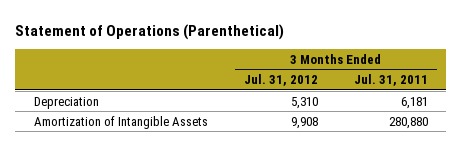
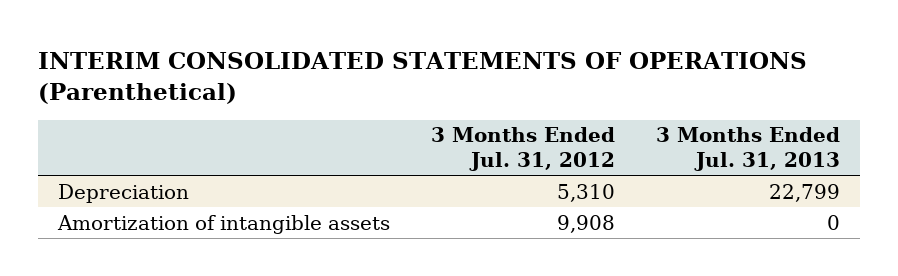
- Statement of Operations (Parenthetical)
+ INTERIM CONSOLIDATED STATEMENTS OF OPERATIONS (Parenthetical)
- | 3 Months Ended Jul. 31, 2012 | 3 Months Ended Jul. 31, 2011
+ | 3 Months Ended Jul. 31, 2012 | 3 Months Ended Jul. 31, 2013
- Amortization of Intangible Assets | 9,908 | 280,880
+ Amortization of intangible assets | 9,908 | 0

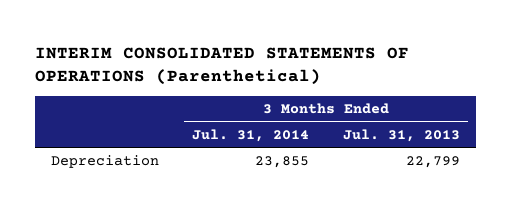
- | 3 Months Ended Jul. 31, 2012 | 3 Months Ended Jul. 31, 2013
+ | 3 Months Ended Jul. 31, 2014 | 3 Months Ended Jul. 31, 2013
- Amortization of intangible assets | 9,908 | 0

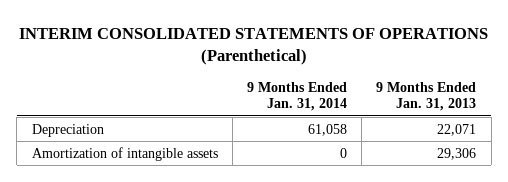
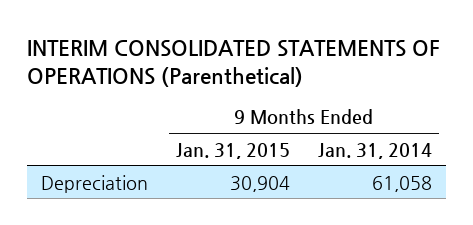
- | 9 Months Ended Jan. 31, 2014 | 9 Months Ended Jan. 31, 2013
+ | 9 Months Ended Jan. 31, 2015 | 9 Months Ended Jan. 31, 2014
- Amortization of intangible assets | 0 | 29,306

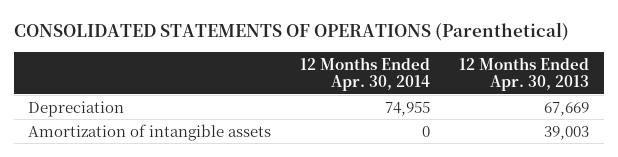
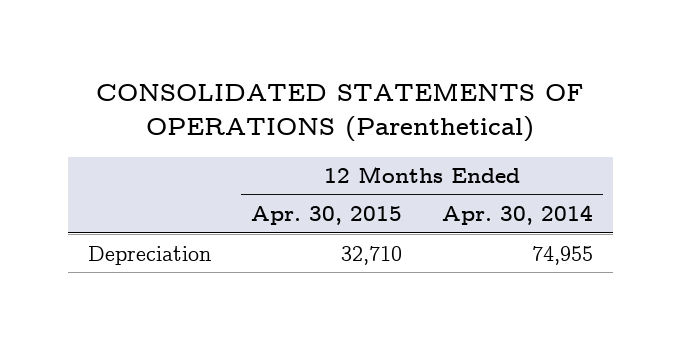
- | 12 Months Ended Apr. 30, 2014 | 12 Months Ended Apr. 30, 2013
+ | 12 Months Ended Apr. 30, 2015 | 12 Months Ended Apr. 30, 2014
- Amortization of intangible assets | 0 | 39,003

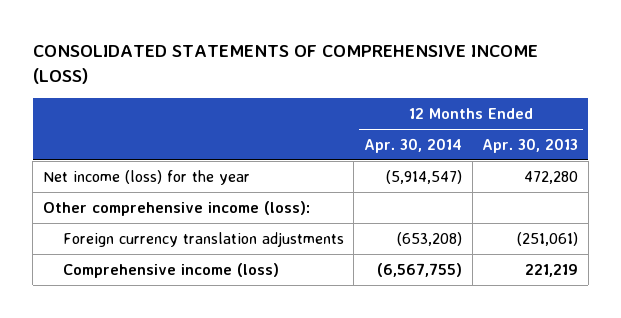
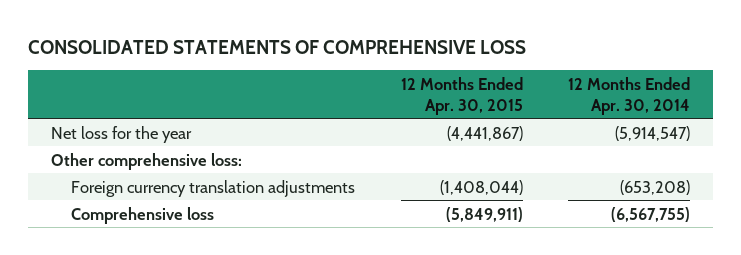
- CONSOLIDATED STATEMENTS OF COMPREHENSIVE INCOME (LOSS)
+ CONSOLIDATED STATEMENTS OF COMPREHENSIVE LOSS
- | 12 Months Ended Apr. 30, 2014 | 12 Months Ended Apr. 30, 2013
+ | 12 Months Ended Apr. 30, 2015 | 12 Months Ended Apr. 30, 2014
- Net income (loss) for the year | (5,914,547) | 472,280
- Other comprehensive income (loss):
+ Net loss for the year | (4,441,867) | (5,914,547)
+ Other comprehensive loss:
- Comprehensive income (loss) | (6,567,755) | 221,219
+ Comprehensive loss | (5,849,911) | (6,567,755)

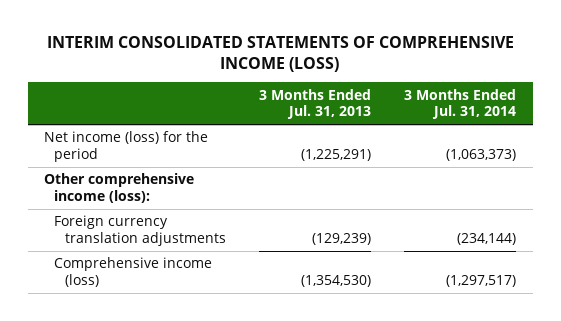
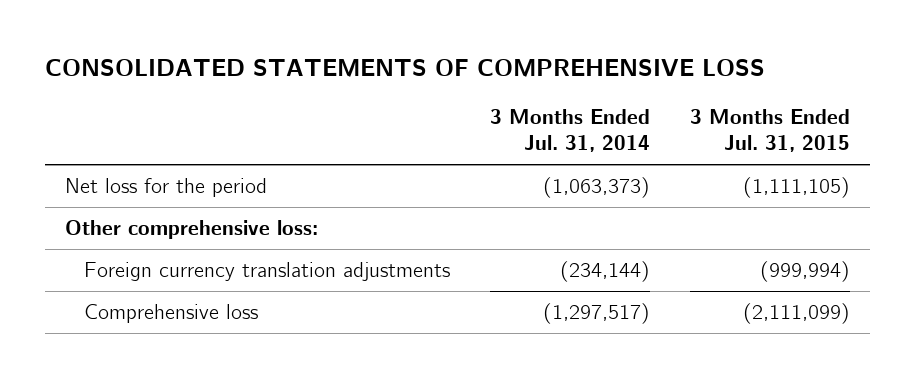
- INTERIM CONSOLIDATED STATEMENTS OF COMPREHENSIVE INCOME (LOSS)
+ CONSOLIDATED STATEMENTS OF COMPREHENSIVE LOSS
- | 3 Months Ended Jul. 31, 2013 | 3 Months Ended Jul. 31, 2014
+ | 3 Months Ended Jul. 31, 2014 | 3 Months Ended Jul. 31, 2015
- Net income (loss) for the period | (1,225,291) | (1,063,373)
- Other comprehensive income (loss):
+ Net loss for the period | (1,063,373) | (1,111,105)
+ Other comprehensive loss:
- Comprehensive income (loss) | (1,354,530) | (1,297,517)
+ Comprehensive loss | (1,297,517) | (2,111,099)

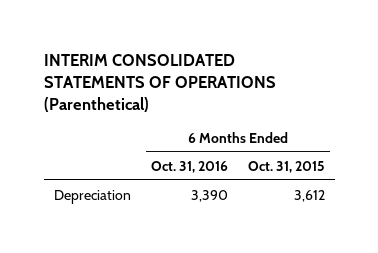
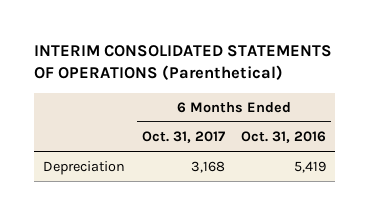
- | 6 Months Ended Oct. 31, 2016 | 6 Months Ended Oct. 31, 2015
+ | 6 Months Ended Oct. 31, 2017 | 6 Months Ended Oct. 31, 2016
- Depreciation | 3,390 | 3,612
+ Depreciation | 3,168 | 5,419

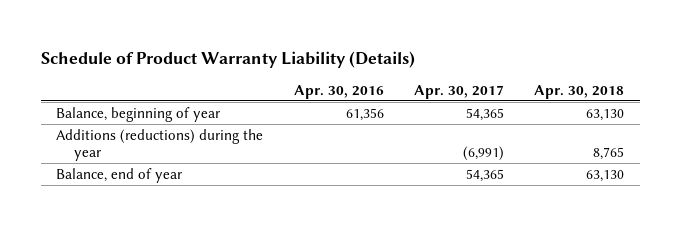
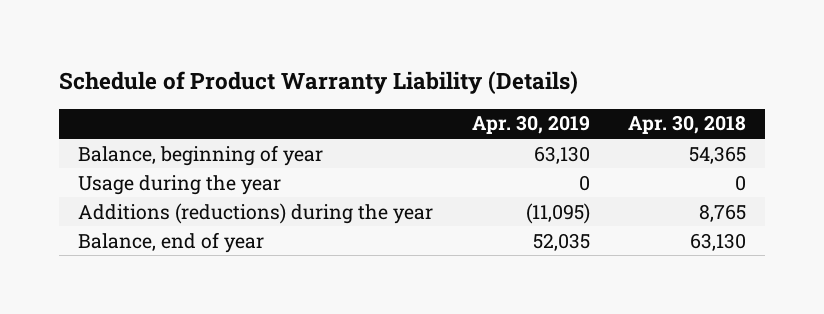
- | Apr. 30, 2016 | Apr. 30, 2017 | Apr. 30, 2018
+ | Apr. 30, 2019 | Apr. 30, 2018
- Balance, beginning of year | 61,356 | 54,365 | 63,130
+ Balance, beginning of year | 63,130 | 54,365
+ Usage during the year | 0 | 0

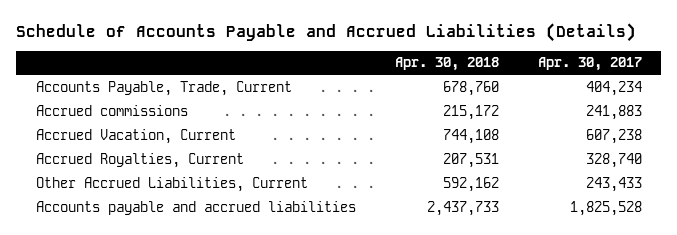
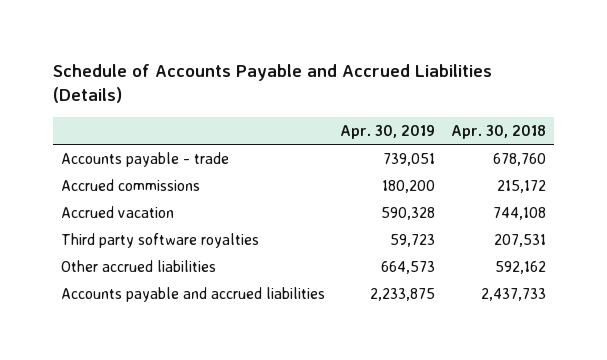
- | Apr. 30, 2018 | Apr. 30, 2017
+ | Apr. 30, 2019 | Apr. 30, 2018
- Accounts Payable, Trade, Current | 678,760 | 404,234
+ Accounts payable - trade | 739,051 | 678,760
- Accrued Vacation, Current | 744,108 | 607,238
- Accrued Royalties, Current | 207,531 | 328,740
- Other Accrued Liabilities, Current | 592,162 | 243,433
+ Accrued vacation | 590,328 | 744,108
+ Third party software royalties | 59,723 | 207,531
+ Other accrued liabilities | 664,573 | 592,162

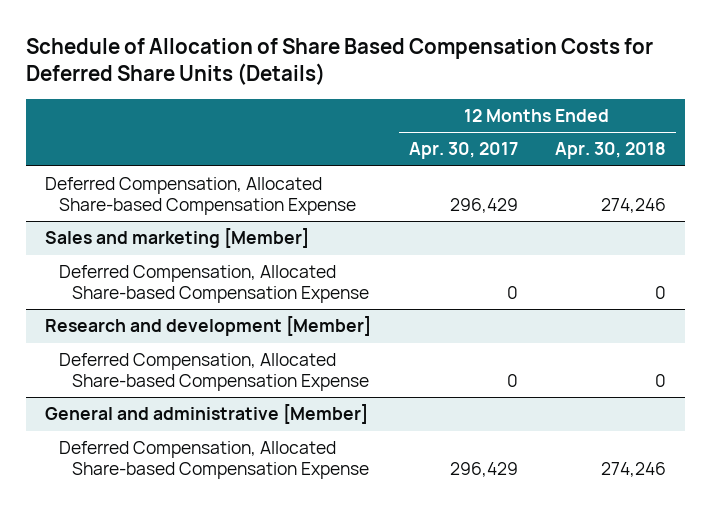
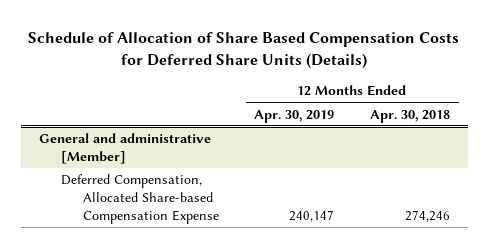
- | 12 Months Ended Apr. 30, 2017 | 12 Months Ended Apr. 30, 2018
+ | 12 Months Ended Apr. 30, 2019 | 12 Months Ended Apr. 30, 2018
- Deferred Compensation, Allocated Share-based Compensation Expense | 296,429 | 274,246
- Sales and marketing [Member]
- Deferred Compensation, Allocated Share-based Compensation Expense | 0 | 0
- Research and development [Member]
- Deferred Compensation, Allocated Share-based Compensation Expense | 0 | 0

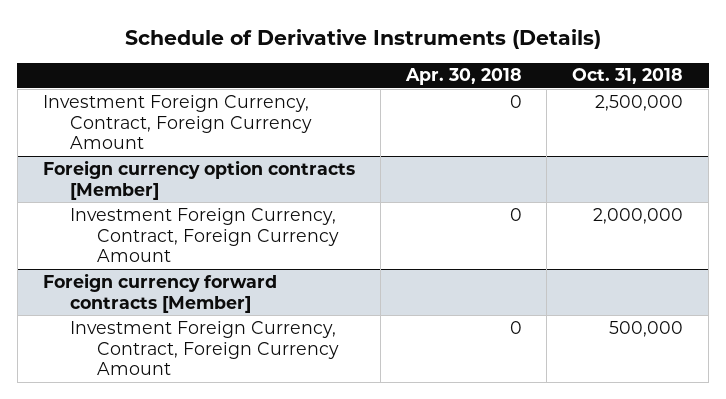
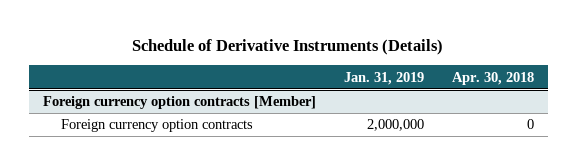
- | Apr. 30, 2018 | Oct. 31, 2018
+ | Jan. 31, 2019 | Apr. 30, 2018
- Investment Foreign Currency, Contract, Foreign Currency Amount | 0 | 2,500,000
@ Foreign currency option contracts [Member]
- Investment Foreign Currency, Contract, Foreign Currency Amount | 0 | 2,000,000
- Foreign currency forward contracts [Member]
- Investment Foreign Currency, Contract, Foreign Currency Amount | 0 | 500,000
@ Foreign currency option contracts [Member]
+ Foreign currency option contracts | 2,000,000 | 0

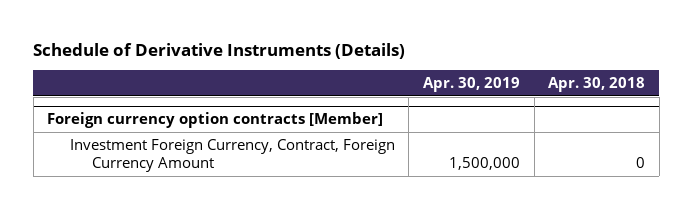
- | Jan. 31, 2019 | Apr. 30, 2018
+ | Apr. 30, 2019 | Apr. 30, 2018
@ Foreign currency option contracts [Member]
- Foreign currency option contracts | 2,000,000 | 0
+ Investment Foreign Currency, Contract, Foreign Currency Amount | 1,500,000 | 0

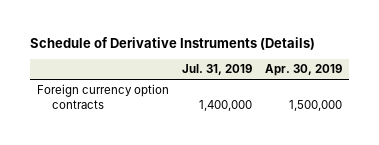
- | Apr. 30, 2019 | Apr. 30, 2018
+ | Jul. 31, 2019 | Apr. 30, 2019
- Foreign currency option contracts [Member]
- Investment Foreign Currency, Contract, Foreign Currency Amount | 1,500,000 | 0
+ Foreign currency option contracts | 1,400,000 | 1,500,000

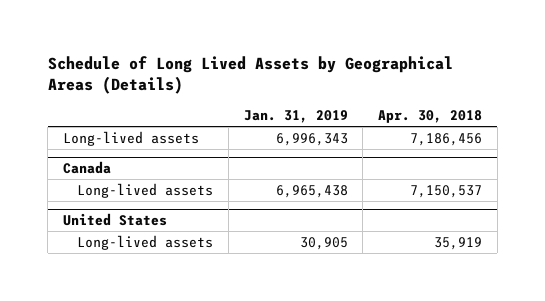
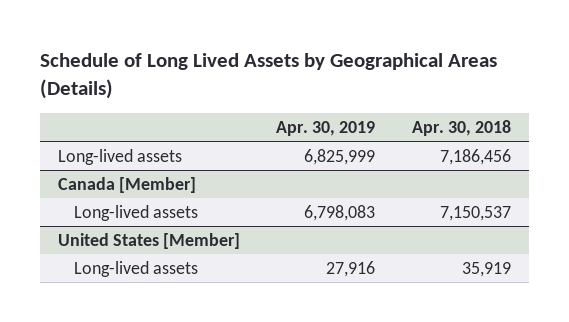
- | Jan. 31, 2019 | Apr. 30, 2018
+ | Apr. 30, 2019 | Apr. 30, 2018
- Canada
+ Canada [Member]
- United States
+ United States [Member]

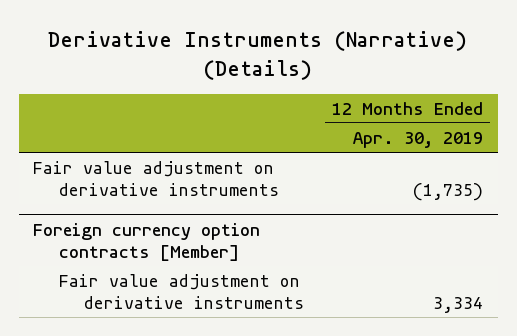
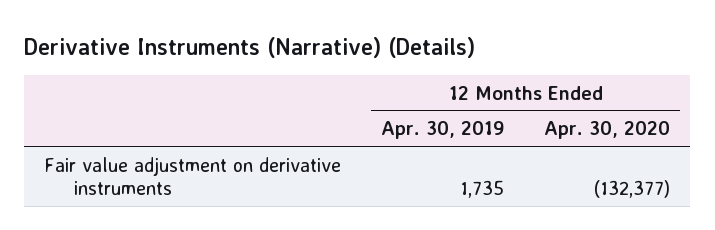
- | 12 Months Ended Apr. 30, 2019
+ | 12 Months Ended Apr. 30, 2019 | 12 Months Ended Apr. 30, 2020
- Fair value adjustment on derivative instruments | (1,735)
- Foreign currency option contracts [Member]
- Fair value adjustment on derivative instruments | 3,334
+ Fair value adjustment on derivative instruments | 1,735 | (132,377)

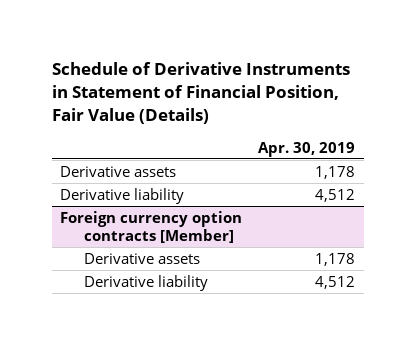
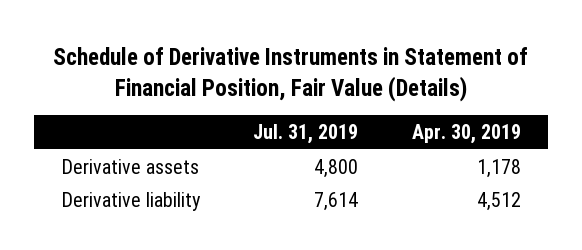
- | Apr. 30, 2019
+ | Jul. 31, 2019 | Apr. 30, 2019
- Foreign currency option contracts [Member]
- Derivative assets | 1,178
- Derivative liability | 4,512

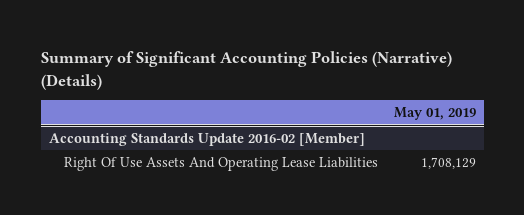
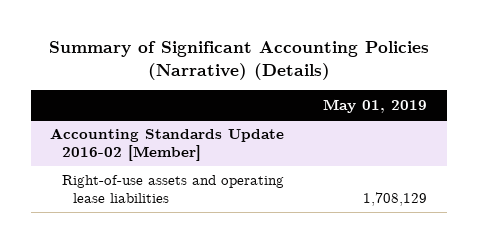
@ Accounting Standards Update 2016-02 [Member]
- Right Of Use Assets And Operating Lease Liabilities | 1,708,129
+ Right-of-use assets and operating lease liabilities | 1,708,129

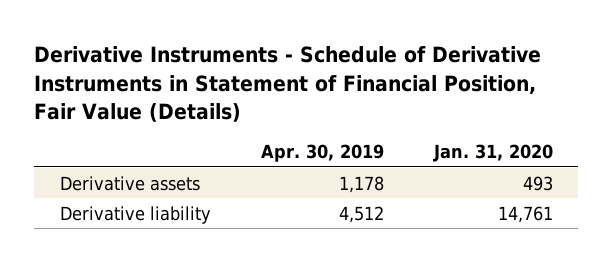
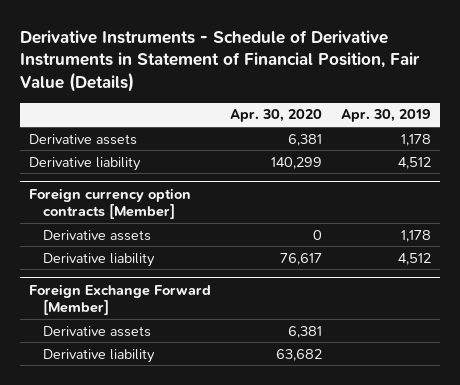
- | Apr. 30, 2019 | Jan. 31, 2020
+ | Apr. 30, 2020 | Apr. 30, 2019
+ Foreign currency option contracts [Member]
+ Derivative assets | 0 | 1,178
+ Derivative liability | 76,617 | 4,512
+ Foreign Exchange Forward [Member]
+ Derivative assets | 6,381 |
+ Derivative liability | 63,682 |

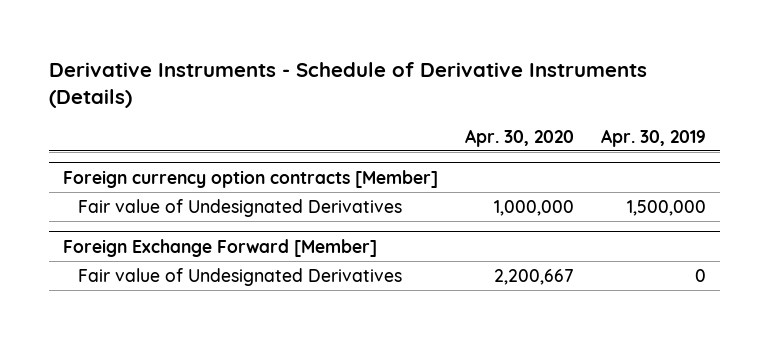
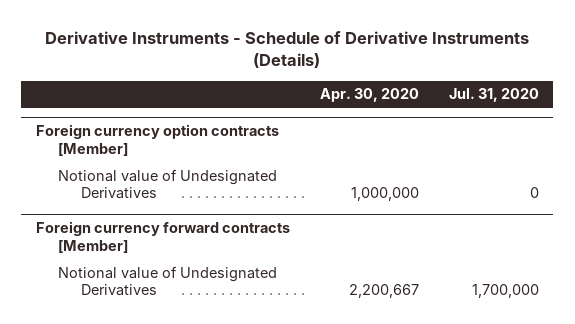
- | Apr. 30, 2020 | Apr. 30, 2019
+ | Apr. 30, 2020 | Jul. 31, 2020
@ Foreign currency option contracts [Member]
- Fair value of Undesignated Derivatives | 1,000,000 | 1,500,000
- Foreign Exchange Forward [Member]
- Fair value of Undesignated Derivatives | 2,200,667 | 0
@ Foreign currency option contracts [Member]
+ Notional value of Undesignated Derivatives | 1,000,000 | 0
+ Foreign currency forward contracts [Member]
+ Notional value of Undesignated Derivatives | 2,200,667 | 1,700,000

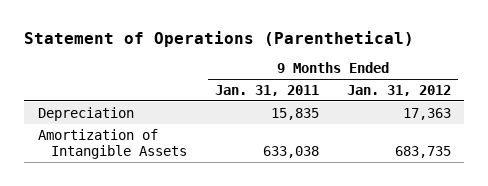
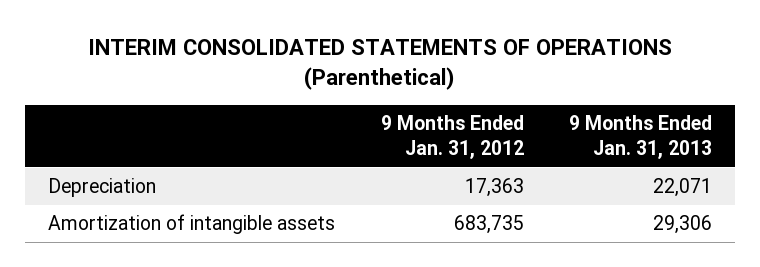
- Statement of Operations (Parenthetical)
+ INTERIM CONSOLIDATED STATEMENTS OF OPERATIONS (Parenthetical)
- | 9 Months Ended Jan. 31, 2011 | 9 Months Ended Jan. 31, 2012
+ | 9 Months Ended Jan. 31, 2012 | 9 Months Ended Jan. 31, 2013
- Amortization of Intangible Assets | 633,038 | 683,735
+ Amortization of intangible assets | 683,735 | 29,306

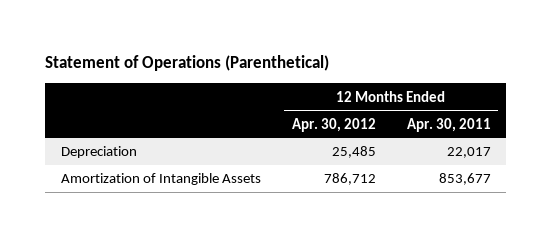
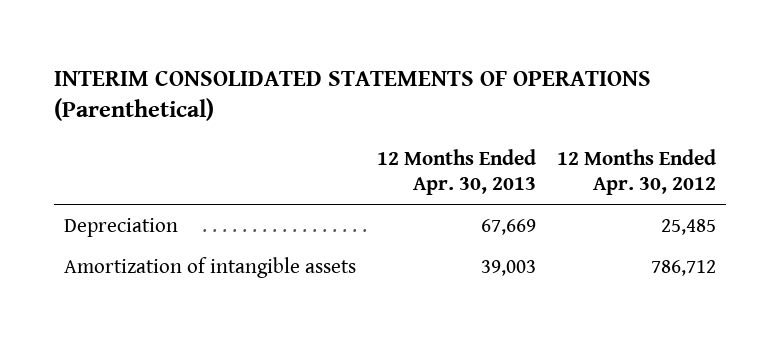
- Statement of Operations (Parenthetical)
+ INTERIM CONSOLIDATED STATEMENTS OF OPERATIONS (Parenthetical)
- | 12 Months Ended Apr. 30, 2012 | 12 Months Ended Apr. 30, 2011
+ | 12 Months Ended Apr. 30, 2013 | 12 Months Ended Apr. 30, 2012
- Amortization of Intangible Assets | 786,712 | 853,677
+ Amortization of intangible assets | 39,003 | 786,712

